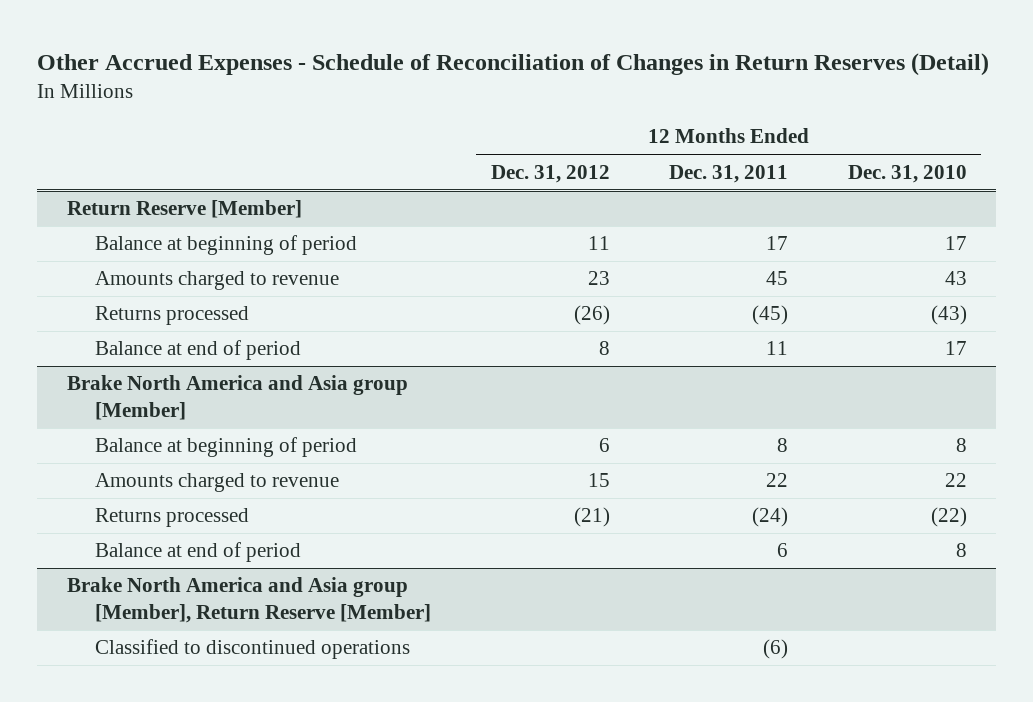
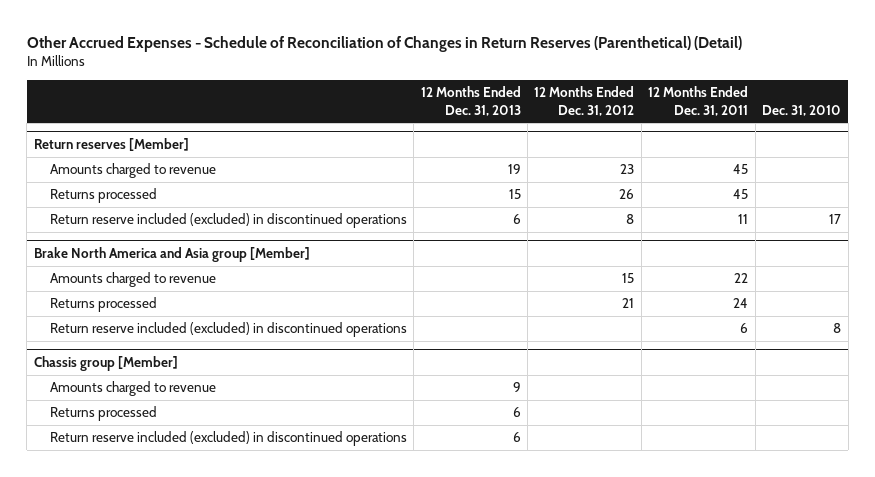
- Other Accrued Expenses - Schedule of Reconciliation of Changes in Return Reserves (Detail)
+ Other Accrued Expenses - Schedule of Reconciliation of Changes in Return Reserves (Parenthetical) (Detail)
- | 12 Months Ended Dec. 31, 2012 | 12 Months Ended Dec. 31, 2011 | 12 Months Ended Dec. 31, 2010
+ | 12 Months Ended Dec. 31, 2013 | 12 Months Ended Dec. 31, 2012 | 12 Months Ended Dec. 31, 2011 | Dec. 31, 2010
- Return Reserve [Member]
- Balance at beginning of period | 11 | 17 | 17
+ Return reserves [Member]
- Returns processed | (26) | (45) | (43)
- Balance at end of period | 8 | 11 | 17
+ Returns processed | 15 | 26 | 45 |
+ Return reserve included (excluded) in discontinued operations | 6 | 8 | 11 | 17
@ Brake North America and Asia group [Member]
- Balance at beginning of period | 6 | 8 | 8
- Returns processed | (21) | (24) | (22)
- Balance at end of period | | 6 | 8
- Brake North America and Asia group [Member], Return Reserve [Member]
- Classified to discontinued operations | | (6) |
@ Brake North America and Asia group [Member]
+ Returns processed | | 21 | 24 |
+ Return reserve included (excluded) in discontinued operations | | | 6 | 8
+ Chassis group [Member]
+ Amounts charged to revenue | 9 | | |
+ Returns processed | 6 | | |
+ Return reserve included (excluded) in discontinued operations | 6 | | |

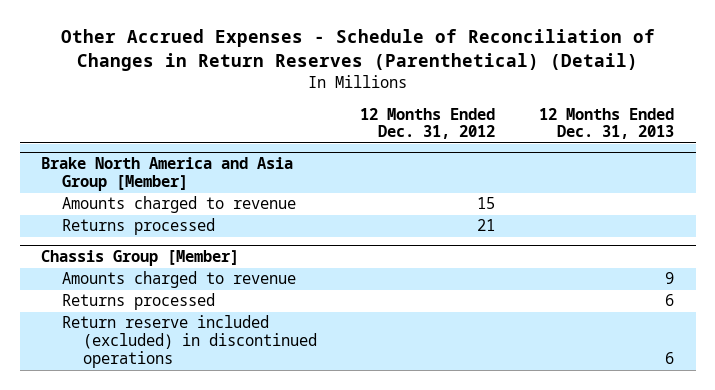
- | 12 Months Ended Dec. 31, 2013 | 12 Months Ended Dec. 31, 2012 | 12 Months Ended Dec. 31, 2011 | Dec. 31, 2010
+ | 12 Months Ended Dec. 31, 2012 | 12 Months Ended Dec. 31, 2013
- Return reserves [Member]
- Amounts charged to revenue | 19 | 23 | 45 |
- Returns processed | 15 | 26 | 45 |
- Return reserve included (excluded) in discontinued operations | 6 | 8 | 11 | 17
- Brake North America and Asia group [Member]
+ Brake North America and Asia Group [Member]
- Return reserve included (excluded) in discontinued operations | | | 6 | 8
- Chassis group [Member]
+ Chassis Group [Member]

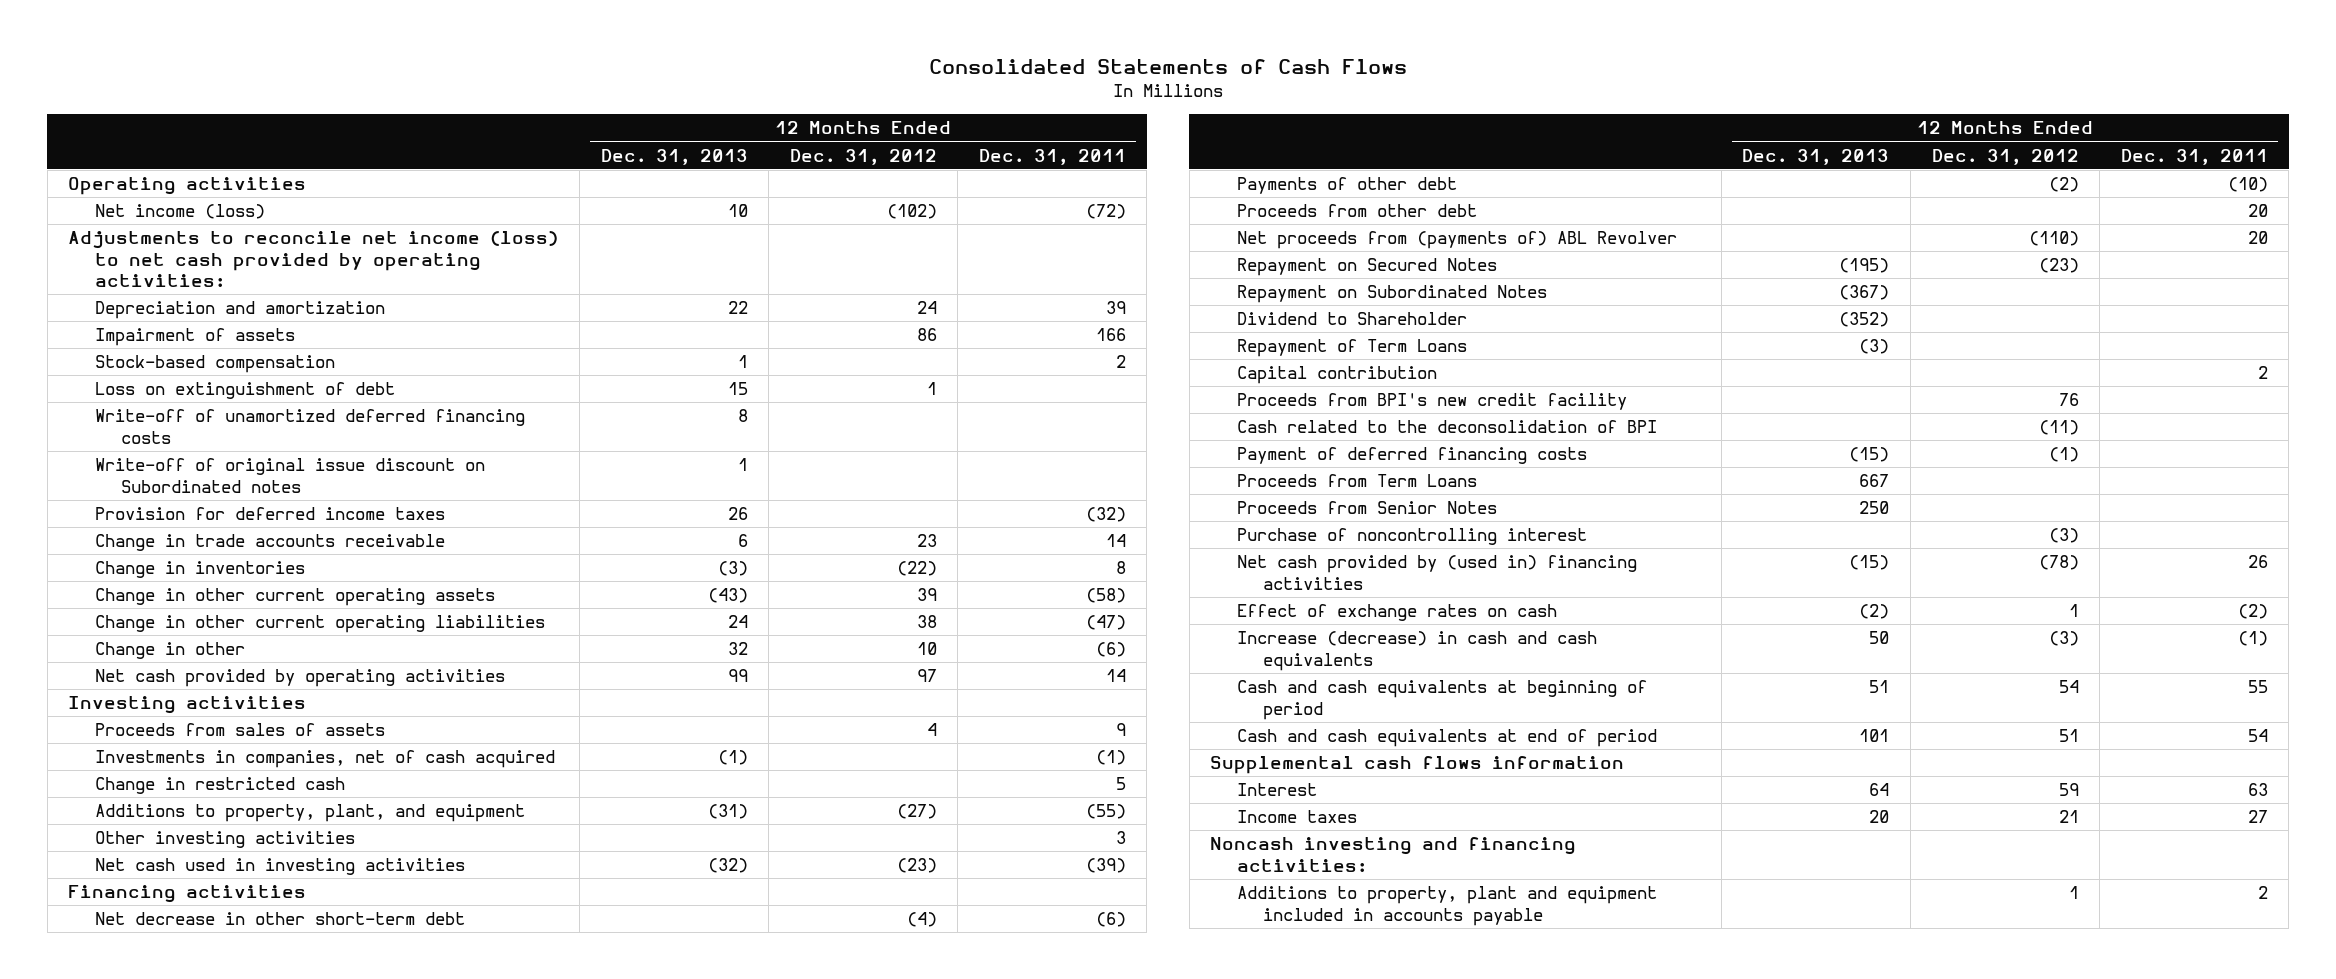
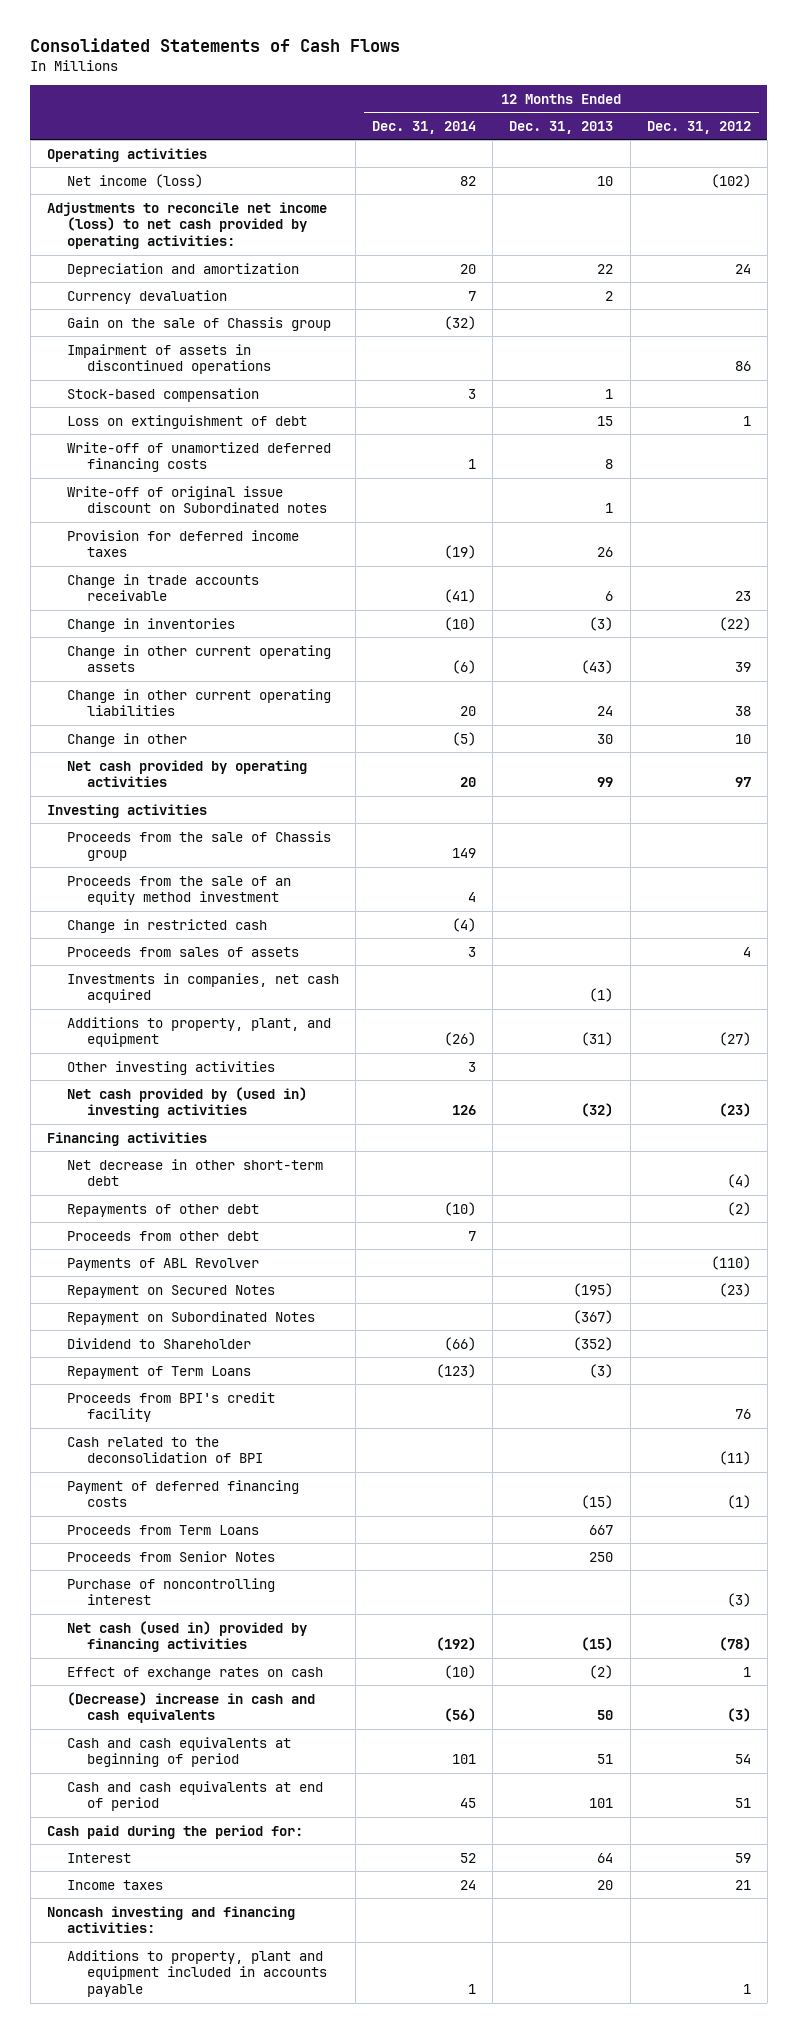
- | 12 Months Ended Dec. 31, 2013 | 12 Months Ended Dec. 31, 2012 | 12 Months Ended Dec. 31, 2011
+ | 12 Months Ended Dec. 31, 2014 | 12 Months Ended Dec. 31, 2013 | 12 Months Ended Dec. 31, 2012
- Impairment of assets | | 86 | 166
+ Currency devaluation | 7 | 2 |
+ Gain on the sale of Chassis group | (32) | |
+ Impairment of assets in discontinued operations | | | 86
- Change in other | 32 | 10 | (6)
+ Change in other | (5) | 30 | 10
- Investments in companies, net of cash acquired | (1) | | (1)
+ Proceeds from the sale of Chassis group | 149 | |
+ Proceeds from the sale of an equity method investment | 4 | |
moved down: Proceeds from sales of assets | 3 | | 4
+ Investments in companies, net cash acquired | | (1) |
- Net cash used in investing activities | (32) | (23) | (39)
+ Net cash provided by (used in) investing activities | 126 | (32) | (23)
- Payments of other debt | | (2) | (10)
+ Repayments of other debt | (10) | | (2)
- Net proceeds from (payments of) ABL Revolver | | (110) | 20
+ Payments of ABL Revolver | | | (110)
- Capital contribution | | | 2
- Proceeds from BPI's new credit facility | | 76 |
+ Proceeds from BPI's credit facility | | | 76
- Net cash provided by (used in) financing activities | (15) | (78) | 26
+ Net cash (used in) provided by financing activities | (192) | (15) | (78)
- Increase (decrease) in cash and cash equivalents | 50 | (3) | (1)
+ (Decrease) increase in cash and cash equivalents | (56) | 50 | (3)
- Supplemental cash flows information
+ Cash paid during the period for:

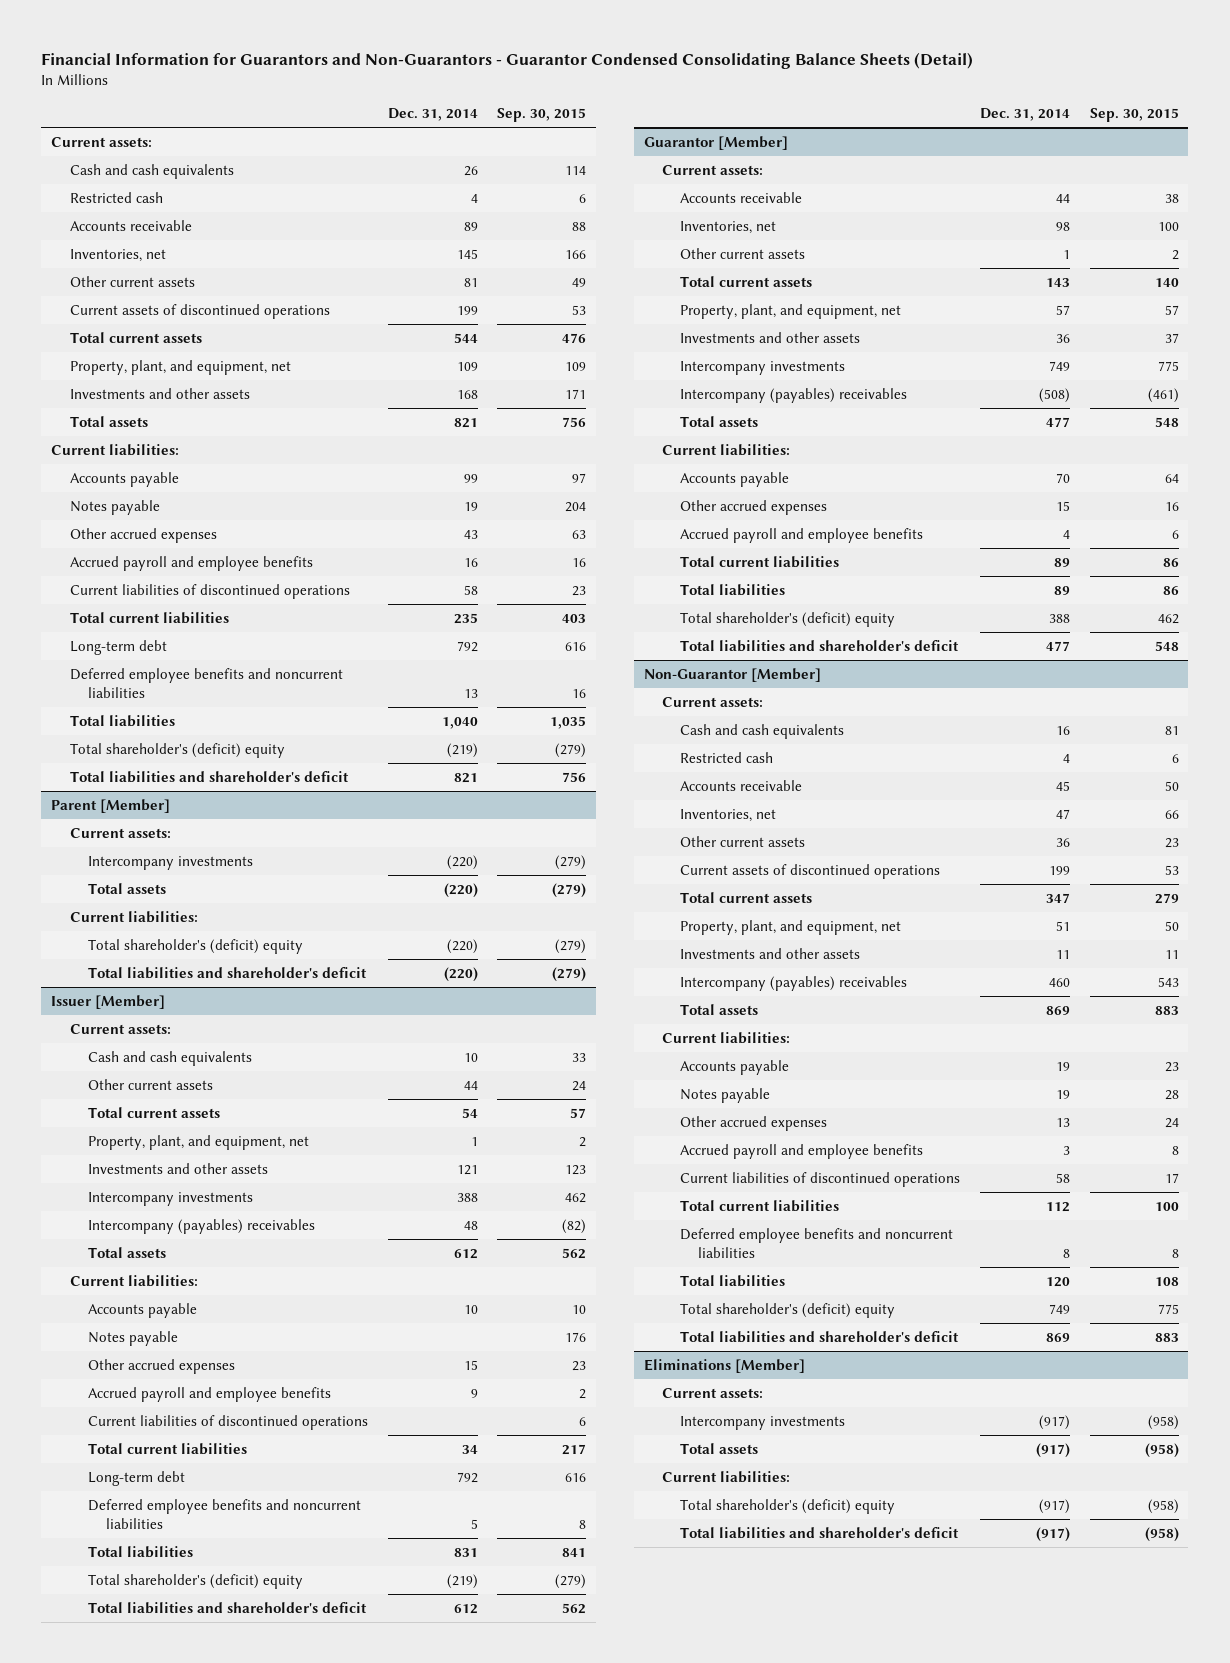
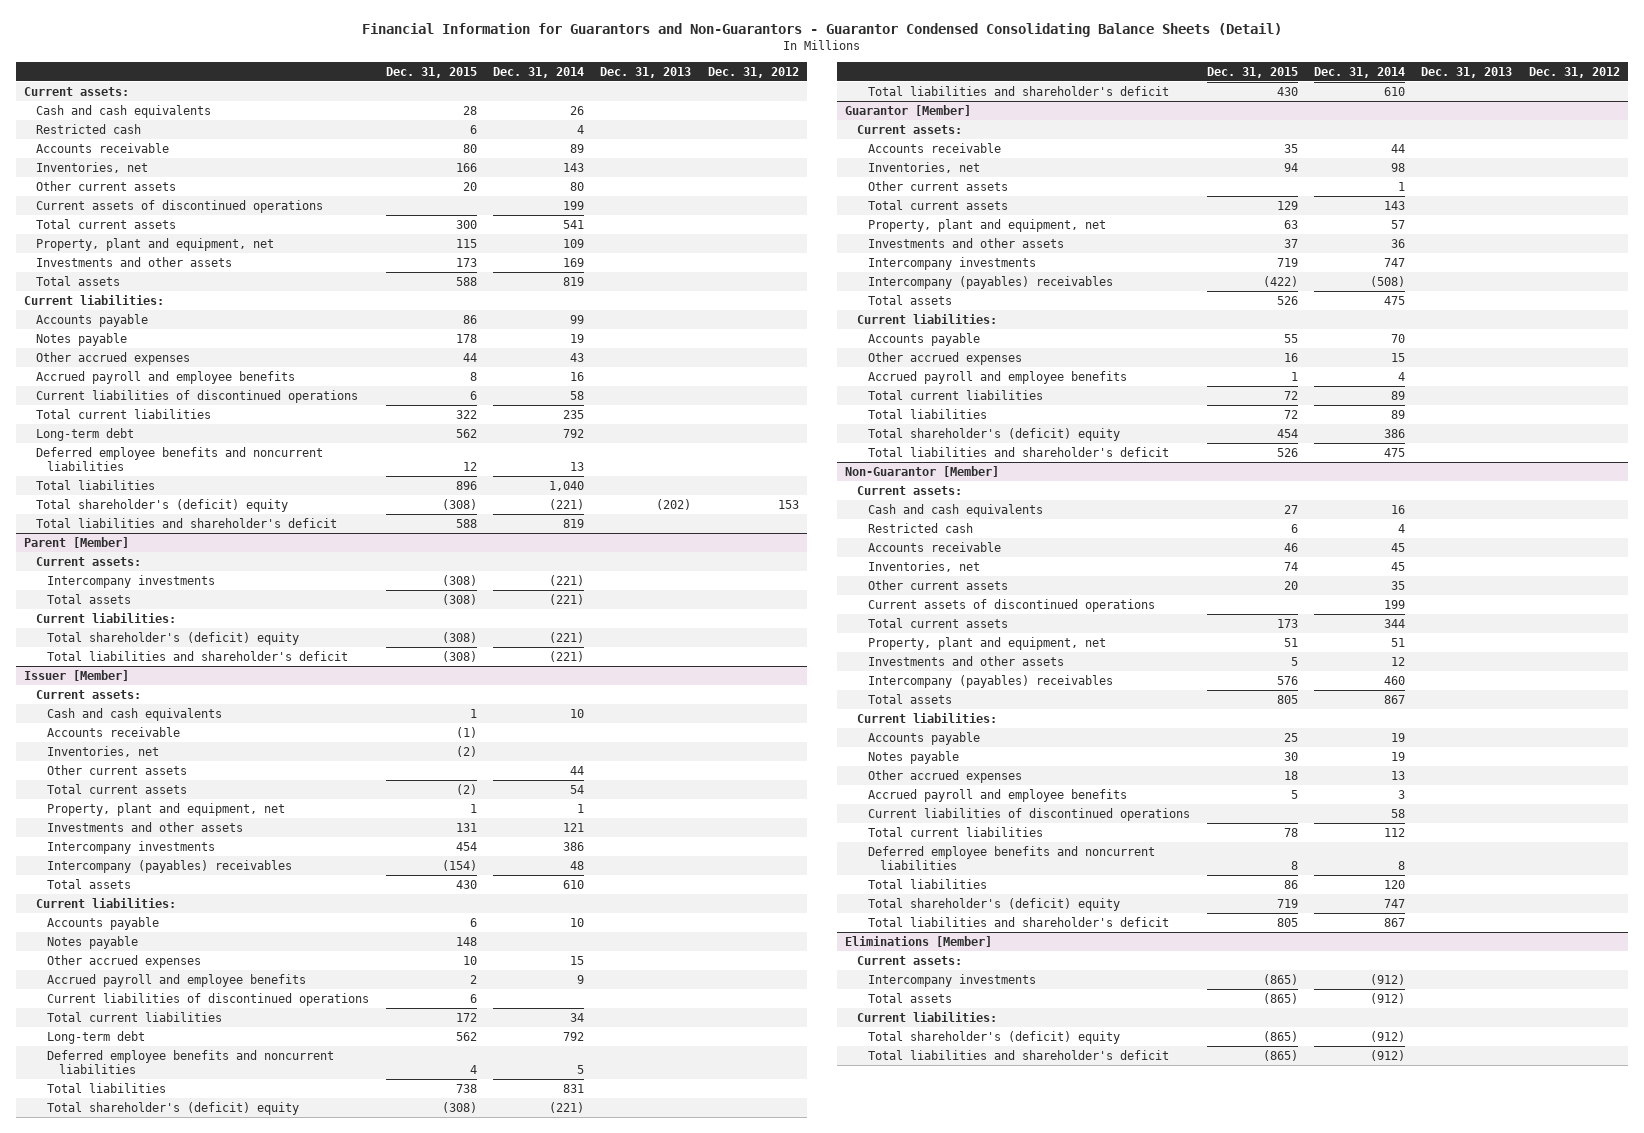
- | Dec. 31, 2014 | Sep. 30, 2015
+ | Dec. 31, 2015 | Dec. 31, 2014 | Dec. 31, 2013 | Dec. 31, 2012
- Inventories, net | 145 | 166
- Other current assets | 81 | 49
+ Inventories, net | 166 | 143 | |
+ Other current assets | 20 | 80 | |
- Total current assets | 544 | 476
- Property, plant, and equipment, net | 109 | 109
- Investments and other assets | 168 | 171
- Total assets | 821 | 756
+ Total current assets | 300 | 541 | |
+ Property, plant and equipment, net | 115 | 109 | |
+ Investments and other assets | 173 | 169 | |
+ Total assets | 588 | 819 | |
- Total shareholder's (deficit) equity | (219) | (279)
- Total liabilities and shareholder's deficit | 821 | 756
+ Total shareholder's (deficit) equity | (308) | (221) | (202) | 153
+ Total liabilities and shareholder's deficit | 588 | 819 | |
@ Parent [Member]
- Intercompany investments | (220) | (279)
- Total assets | (220) | (279)
+ Intercompany investments | (308) | (221) | |
+ Total assets | (308) | (221) | |
- Total shareholder's (deficit) equity | (220) | (279)
- Total liabilities and shareholder's deficit | (220) | (279)
+ Total shareholder's (deficit) equity | (308) | (221) | |
+ Total liabilities and shareholder's deficit | (308) | (221) | |
@ Issuer [Member]
+ Accounts receivable | (1) | | |
+ Inventories, net | (2) | | |
- Property, plant, and equipment, net | 1 | 2
+ Property, plant and equipment, net | 1 | 1 | |
- Intercompany investments | 388 | 462
+ Intercompany investments | 454 | 386 | |
- Total assets | 612 | 562
+ Total assets | 430 | 610 | |
- Total shareholder's (deficit) equity | (219) | (279)
- Total liabilities and shareholder's deficit | 612 | 562
+ Total shareholder's (deficit) equity | (308) | (221) | |
+ Total liabilities and shareholder's deficit | 430 | 610 | |
@ Guarantor [Member]
- Property, plant, and equipment, net | 57 | 57
+ Property, plant and equipment, net | 63 | 57 | |
- Intercompany investments | 749 | 775
+ Intercompany investments | 719 | 747 | |
- Total assets | 477 | 548
+ Total assets | 526 | 475 | |
- Total shareholder's (deficit) equity | 388 | 462
- Total liabilities and shareholder's deficit | 477 | 548
+ Total shareholder's (deficit) equity | 454 | 386 | |
+ Total liabilities and shareholder's deficit | 526 | 475 | |
@ Non-Guarantor [Member]
- Inventories, net | 47 | 66
- Other current assets | 36 | 23
+ Inventories, net | 74 | 45 | |
+ Other current assets | 20 | 35 | |
- Total current assets | 347 | 279
- Property, plant, and equipment, net | 51 | 50
- Investments and other assets | 11 | 11
+ Total current assets | 173 | 344 | |
+ Property, plant and equipment, net | 51 | 51 | |
+ Investments and other assets | 5 | 12 | |
- Total assets | 869 | 883
+ Total assets | 805 | 867 | |
- Total shareholder's (deficit) equity | 749 | 775
- Total liabilities and shareholder's deficit | 869 | 883
+ Total shareholder's (deficit) equity | 719 | 747 | |
+ Total liabilities and shareholder's deficit | 805 | 867 | |
@ Eliminations [Member]
- Intercompany investments | (917) | (958)
- Total assets | (917) | (958)
+ Intercompany investments | (865) | (912) | |
+ Total assets | (865) | (912) | |
- Total shareholder's (deficit) equity | (917) | (958)
- Total liabilities and shareholder's deficit | (917) | (958)
+ Total shareholder's (deficit) equity | (865) | (912) | |
+ Total liabilities and shareholder's deficit | (865) | (912) | |

